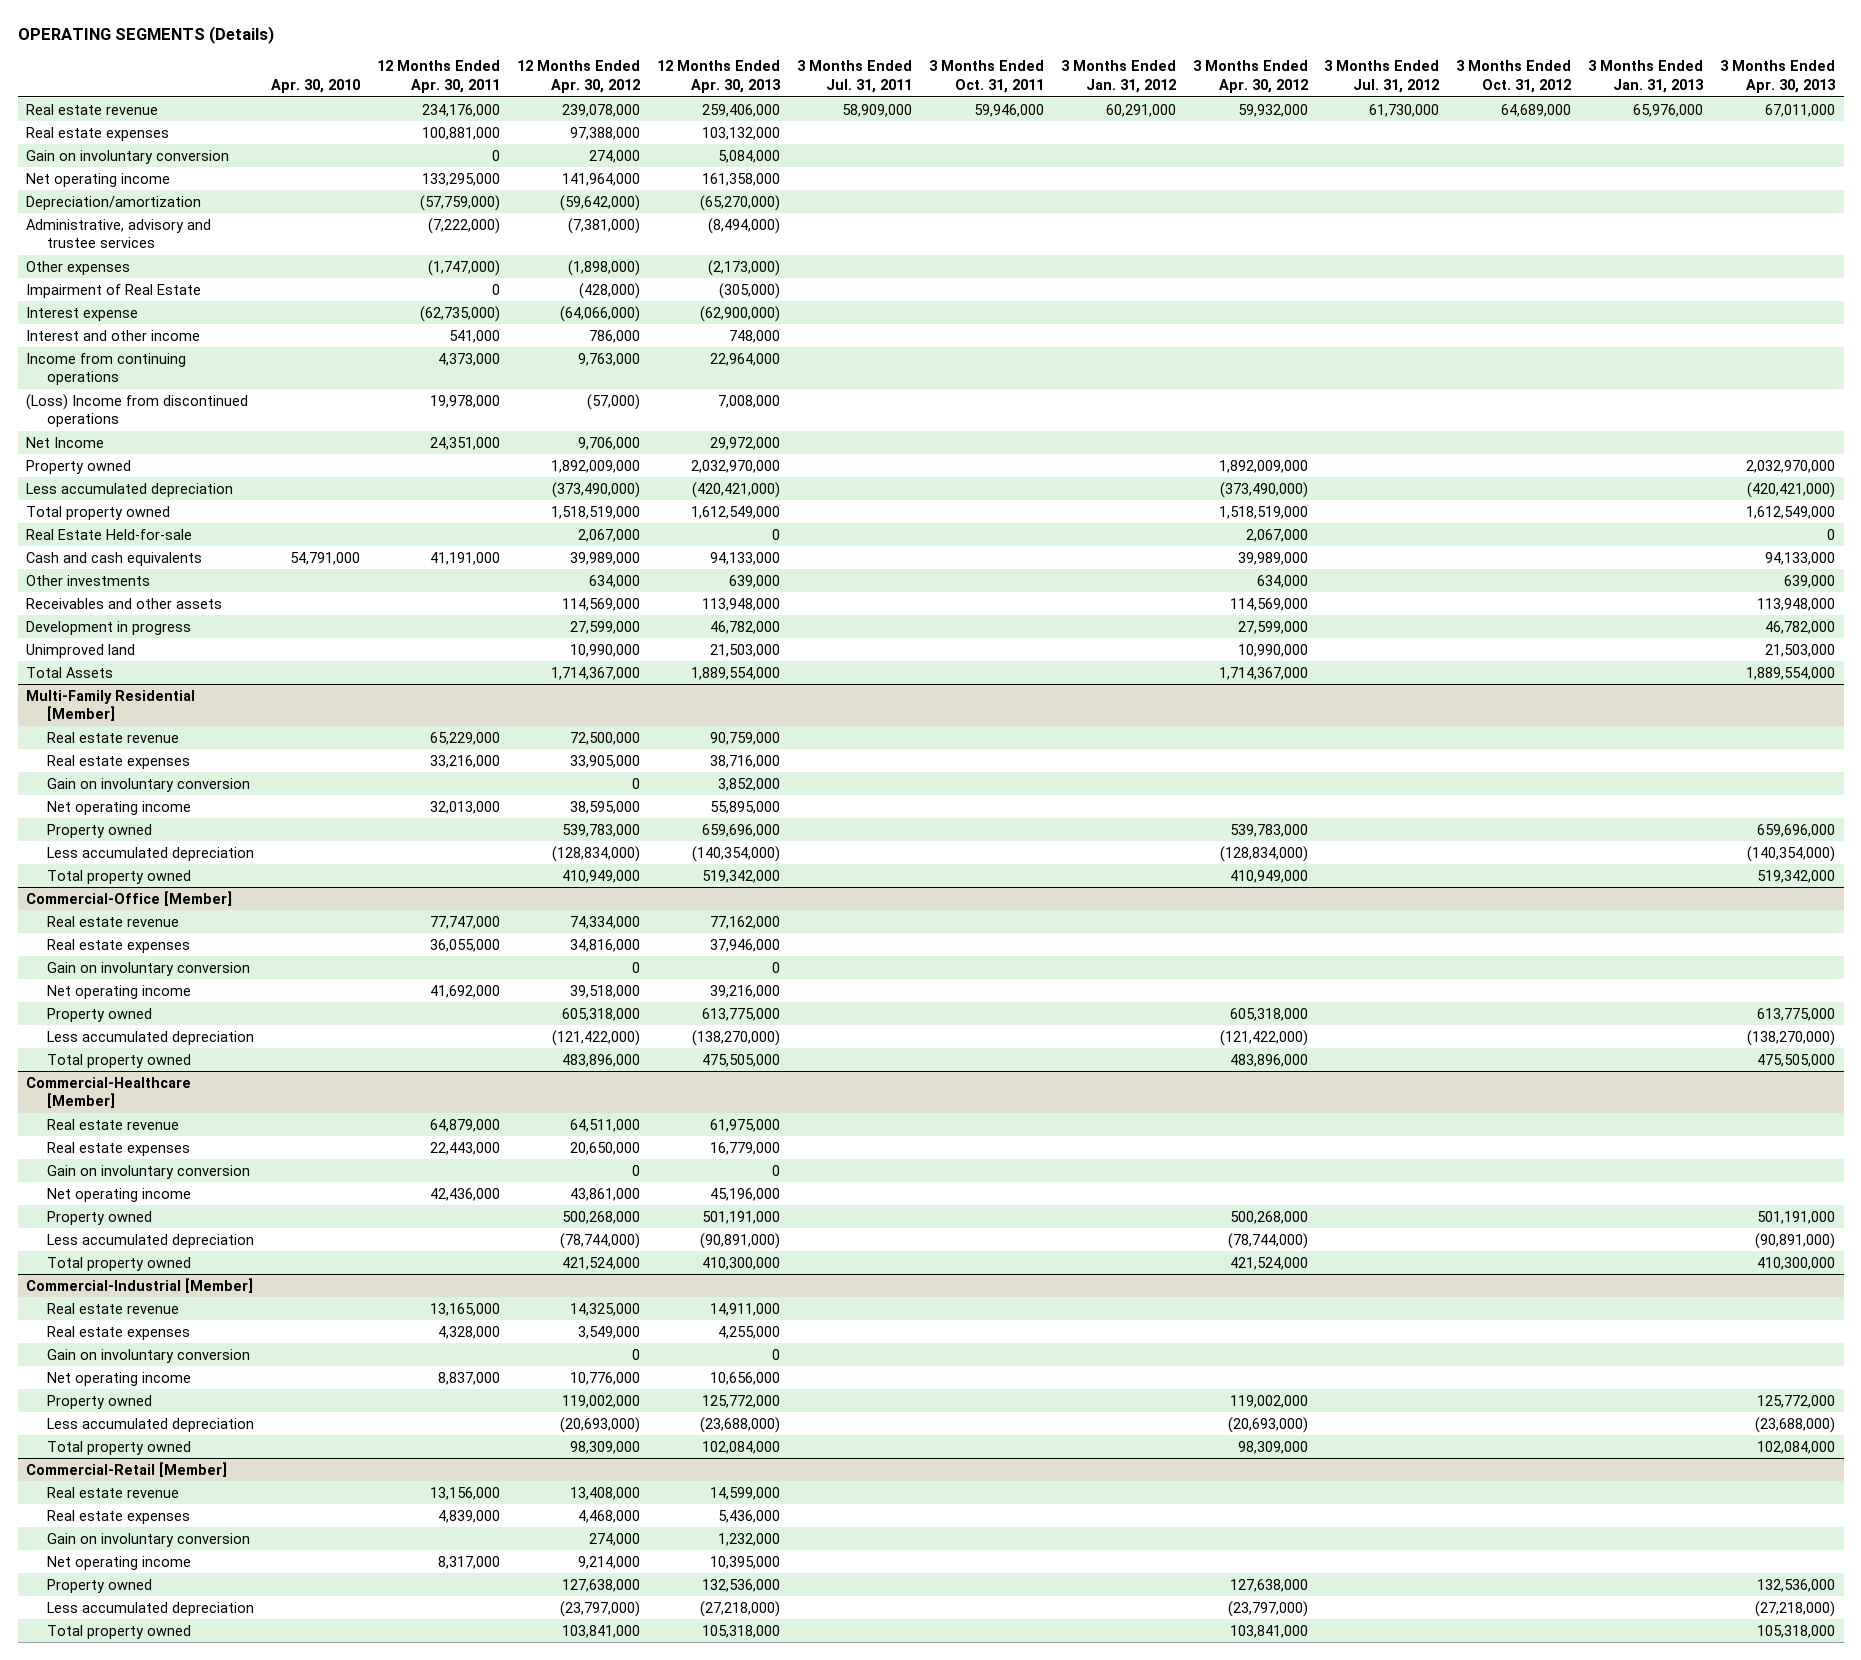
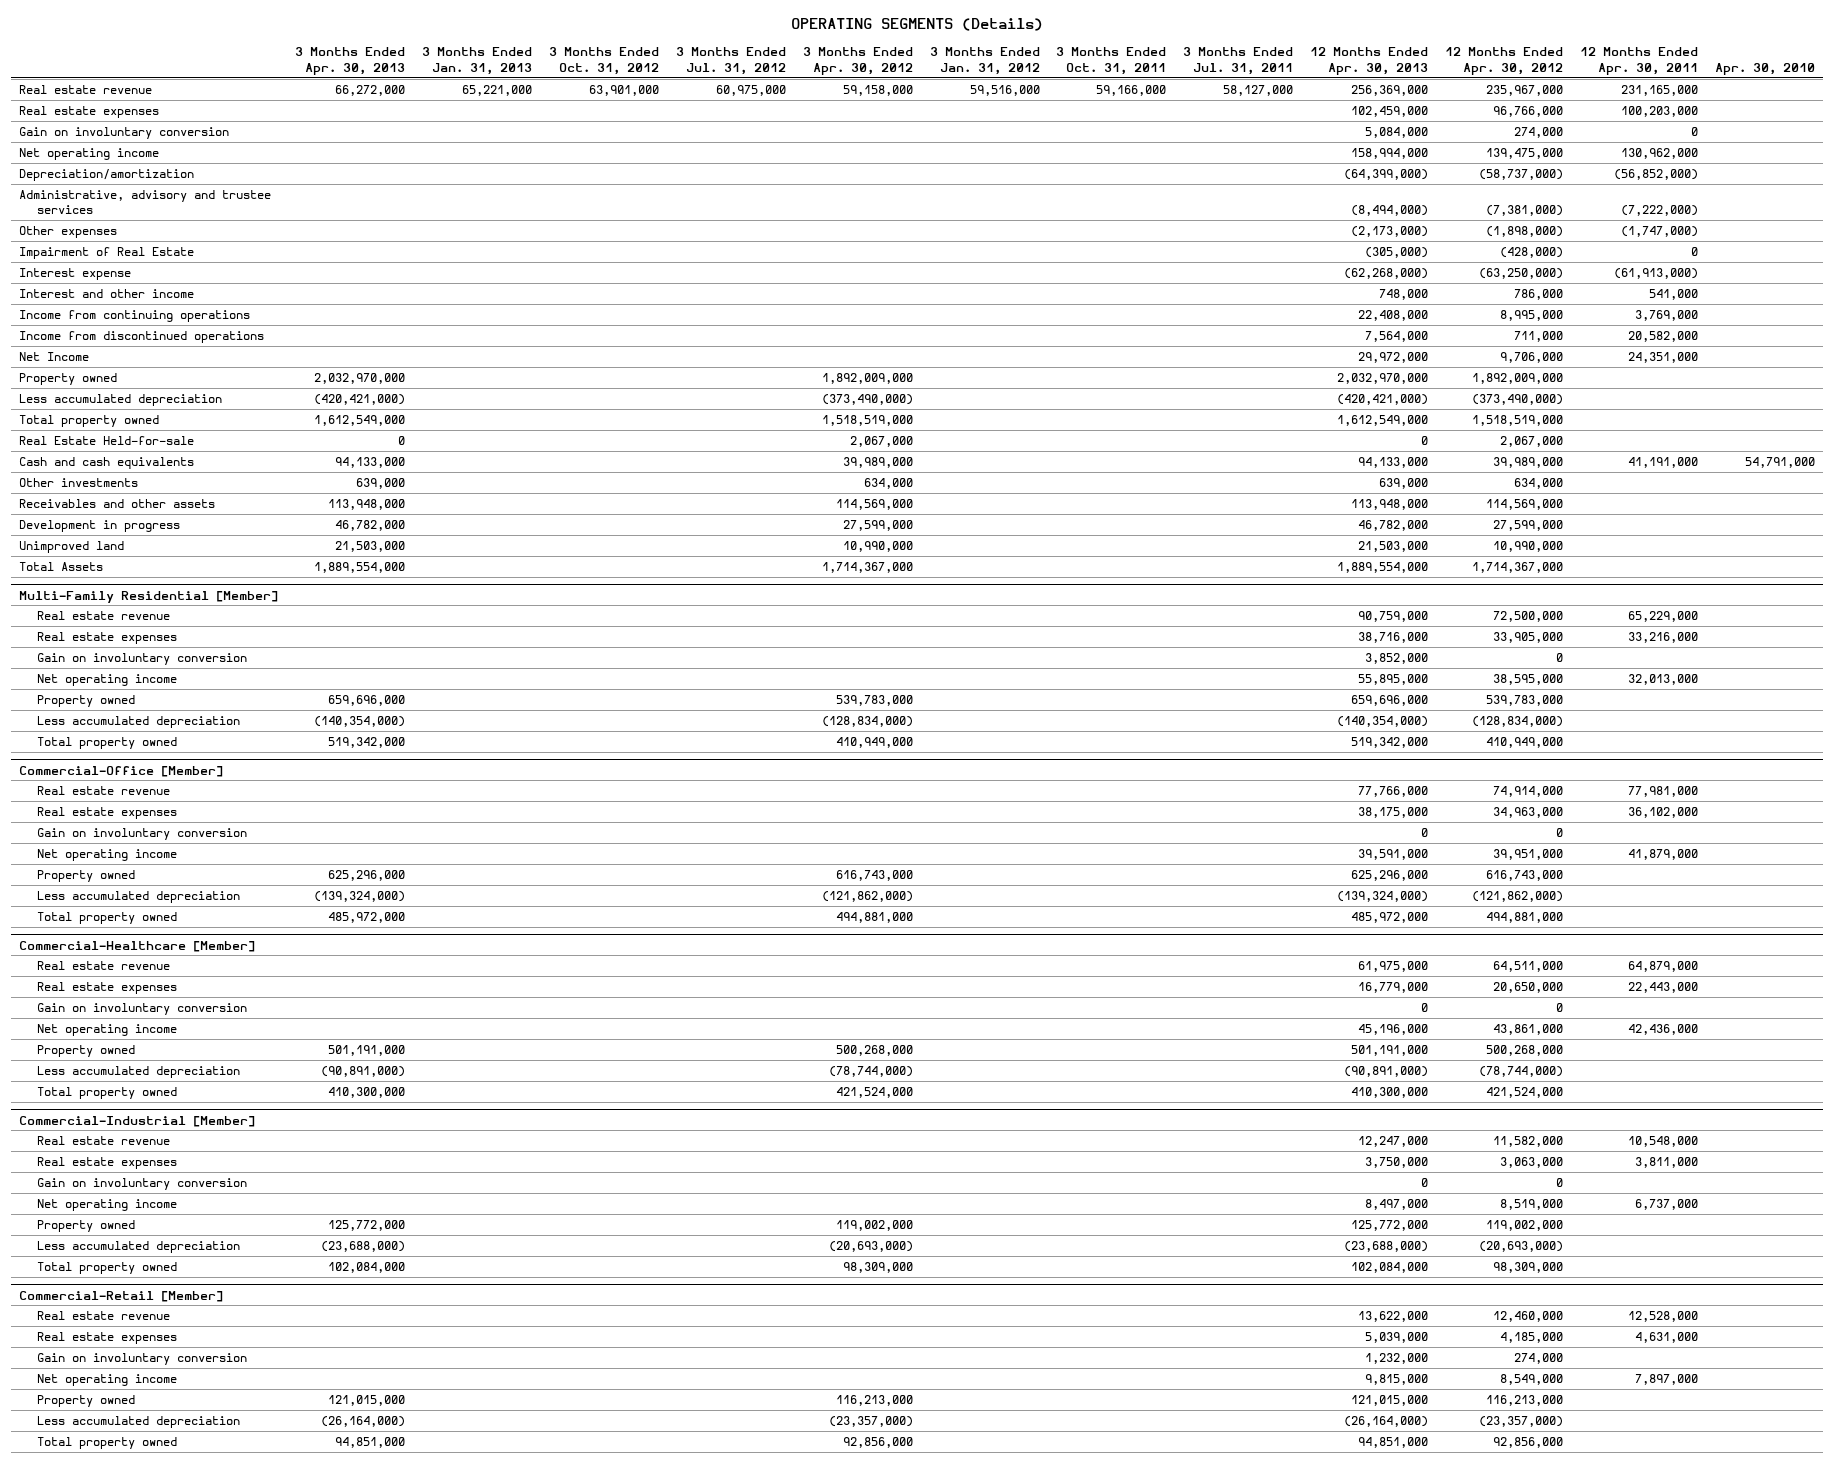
- | Apr. 30, 2010 | 12 Months Ended Apr. 30, 2011 | 12 Months Ended Apr. 30, 2012 | 12 Months Ended Apr. 30, 2013 | 3 Months Ended Jul. 31, 2011 | 3 Months Ended Oct. 31, 2011 | 3 Months Ended Jan. 31, 2012 | 3 Months Ended Apr. 30, 2012 | 3 Months Ended Jul. 31, 2012 | 3 Months Ended Oct. 31, 2012 | 3 Months Ended Jan. 31, 2013 | 3 Months Ended Apr. 30, 2013
+ | 3 Months Ended Apr. 30, 2013 | 3 Months Ended Jan. 31, 2013 | 3 Months Ended Oct. 31, 2012 | 3 Months Ended Jul. 31, 2012 | 3 Months Ended Apr. 30, 2012 | 3 Months Ended Jan. 31, 2012 | 3 Months Ended Oct. 31, 2011 | 3 Months Ended Jul. 31, 2011 | 12 Months Ended Apr. 30, 2013 | 12 Months Ended Apr. 30, 2012 | 12 Months Ended Apr. 30, 2011 | Apr. 30, 2010
- Real estate revenue | | 234,176,000 | 239,078,000 | 259,406,000 | 58,909,000 | 59,946,000 | 60,291,000 | 59,932,000 | 61,730,000 | 64,689,000 | 65,976,000 | 67,011,000
- Real estate expenses | | 100,881,000 | 97,388,000 | 103,132,000 | | | | | | | |
+ Real estate revenue | 66,272,000 | 65,221,000 | 63,901,000 | 60,975,000 | 59,158,000 | 59,516,000 | 59,166,000 | 58,127,000 | 256,369,000 | 235,967,000 | 231,165,000 |
+ Real estate expenses | | | | | | | | | 102,459,000 | 96,766,000 | 100,203,000 |
- Net operating income | | 133,295,000 | 141,964,000 | 161,358,000 | | | | | | | |
- Depreciation/amortization | | (57,759,000) | (59,642,000) | (65,270,000) | | | | | | | |
+ Net operating income | | | | | | | | | 158,994,000 | 139,475,000 | 130,962,000 |
+ Depreciation/amortization | | | | | | | | | (64,399,000) | (58,737,000) | (56,852,000) |
- Interest expense | | (62,735,000) | (64,066,000) | (62,900,000) | | | | | | | |
+ Interest expense | | | | | | | | | (62,268,000) | (63,250,000) | (61,913,000) |
- Income from continuing operations | | 4,373,000 | 9,763,000 | 22,964,000 | | | | | | | |
- (Loss) Income from discontinued operations | | 19,978,000 | (57,000) | 7,008,000 | | | | | | | |
+ Income from continuing operations | | | | | | | | | 22,408,000 | 8,995,000 | 3,769,000 |
+ Income from discontinued operations | | | | | | | | | 7,564,000 | 711,000 | 20,582,000 |
@ Commercial-Office [Member]
- Real estate revenue | | 77,747,000 | 74,334,000 | 77,162,000 | | | | | | | |
- Real estate expenses | | 36,055,000 | 34,816,000 | 37,946,000 | | | | | | | |
+ Real estate revenue | | | | | | | | | 77,766,000 | 74,914,000 | 77,981,000 |
+ Real estate expenses | | | | | | | | | 38,175,000 | 34,963,000 | 36,102,000 |
- Net operating income | | 41,692,000 | 39,518,000 | 39,216,000 | | | | | | | |
- Property owned | | | 605,318,000 | 613,775,000 | | | | 605,318,000 | | | | 613,775,000
- Less accumulated depreciation | | | (121,422,000) | (138,270,000) | | | | (121,422,000) | | | | (138,270,000)
- Total property owned | | | 483,896,000 | 475,505,000 | | | | 483,896,000 | | | | 475,505,000
+ Net operating income | | | | | | | | | 39,591,000 | 39,951,000 | 41,879,000 |
+ Property owned | 625,296,000 | | | | 616,743,000 | | | | 625,296,000 | 616,743,000 | |
+ Less accumulated depreciation | (139,324,000) | | | | (121,862,000) | | | | (139,324,000) | (121,862,000) | |
+ Total property owned | 485,972,000 | | | | 494,881,000 | | | | 485,972,000 | 494,881,000 | |
@ Commercial-Industrial [Member]
- Real estate revenue | | 13,165,000 | 14,325,000 | 14,911,000 | | | | | | | |
- Real estate expenses | | 4,328,000 | 3,549,000 | 4,255,000 | | | | | | | |
+ Real estate revenue | | | | | | | | | 12,247,000 | 11,582,000 | 10,548,000 |
+ Real estate expenses | | | | | | | | | 3,750,000 | 3,063,000 | 3,811,000 |
- Net operating income | | 8,837,000 | 10,776,000 | 10,656,000 | | | | | | | |
+ Net operating income | | | | | | | | | 8,497,000 | 8,519,000 | 6,737,000 |
@ Commercial-Retail [Member]
- Real estate revenue | | 13,156,000 | 13,408,000 | 14,599,000 | | | | | | | |
- Real estate expenses | | 4,839,000 | 4,468,000 | 5,436,000 | | | | | | | |
+ Real estate revenue | | | | | | | | | 13,622,000 | 12,460,000 | 12,528,000 |
+ Real estate expenses | | | | | | | | | 5,039,000 | 4,185,000 | 4,631,000 |
- Net operating income | | 8,317,000 | 9,214,000 | 10,395,000 | | | | | | | |
- Property owned | | | 127,638,000 | 132,536,000 | | | | 127,638,000 | | | | 132,536,000
- Less accumulated depreciation | | | (23,797,000) | (27,218,000) | | | | (23,797,000) | | | | (27,218,000)
- Total property owned | | | 103,841,000 | 105,318,000 | | | | 103,841,000 | | | | 105,318,000
+ Net operating income | | | | | | | | | 9,815,000 | 8,549,000 | 7,897,000 |
+ Property owned | 121,015,000 | | | | 116,213,000 | | | | 121,015,000 | 116,213,000 | |
+ Less accumulated depreciation | (26,164,000) | | | | (23,357,000) | | | | (26,164,000) | (23,357,000) | |
+ Total property owned | 94,851,000 | | | | 92,856,000 | | | | 94,851,000 | 92,856,000 | |

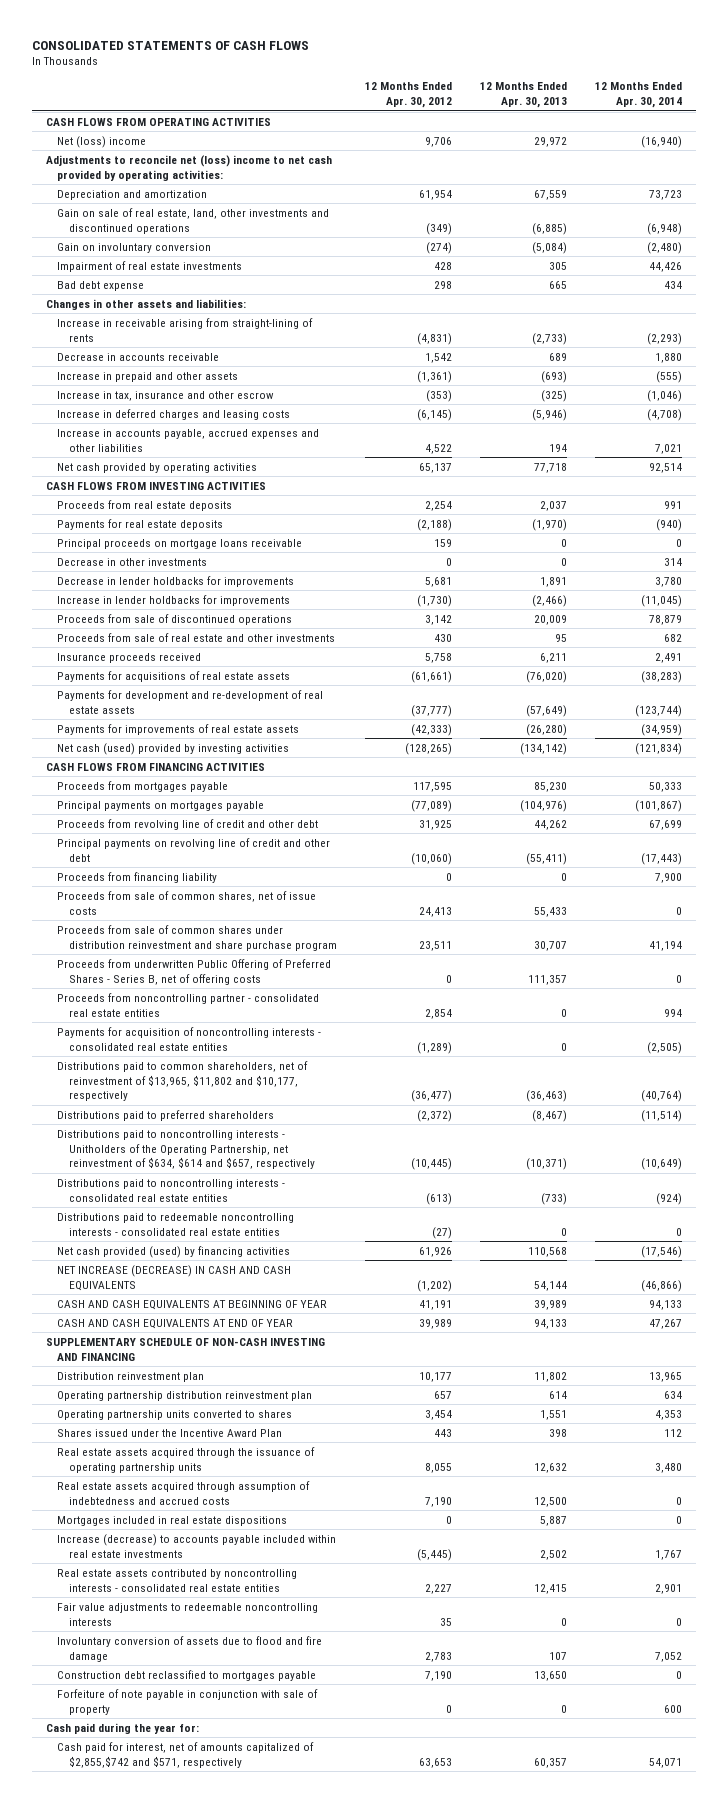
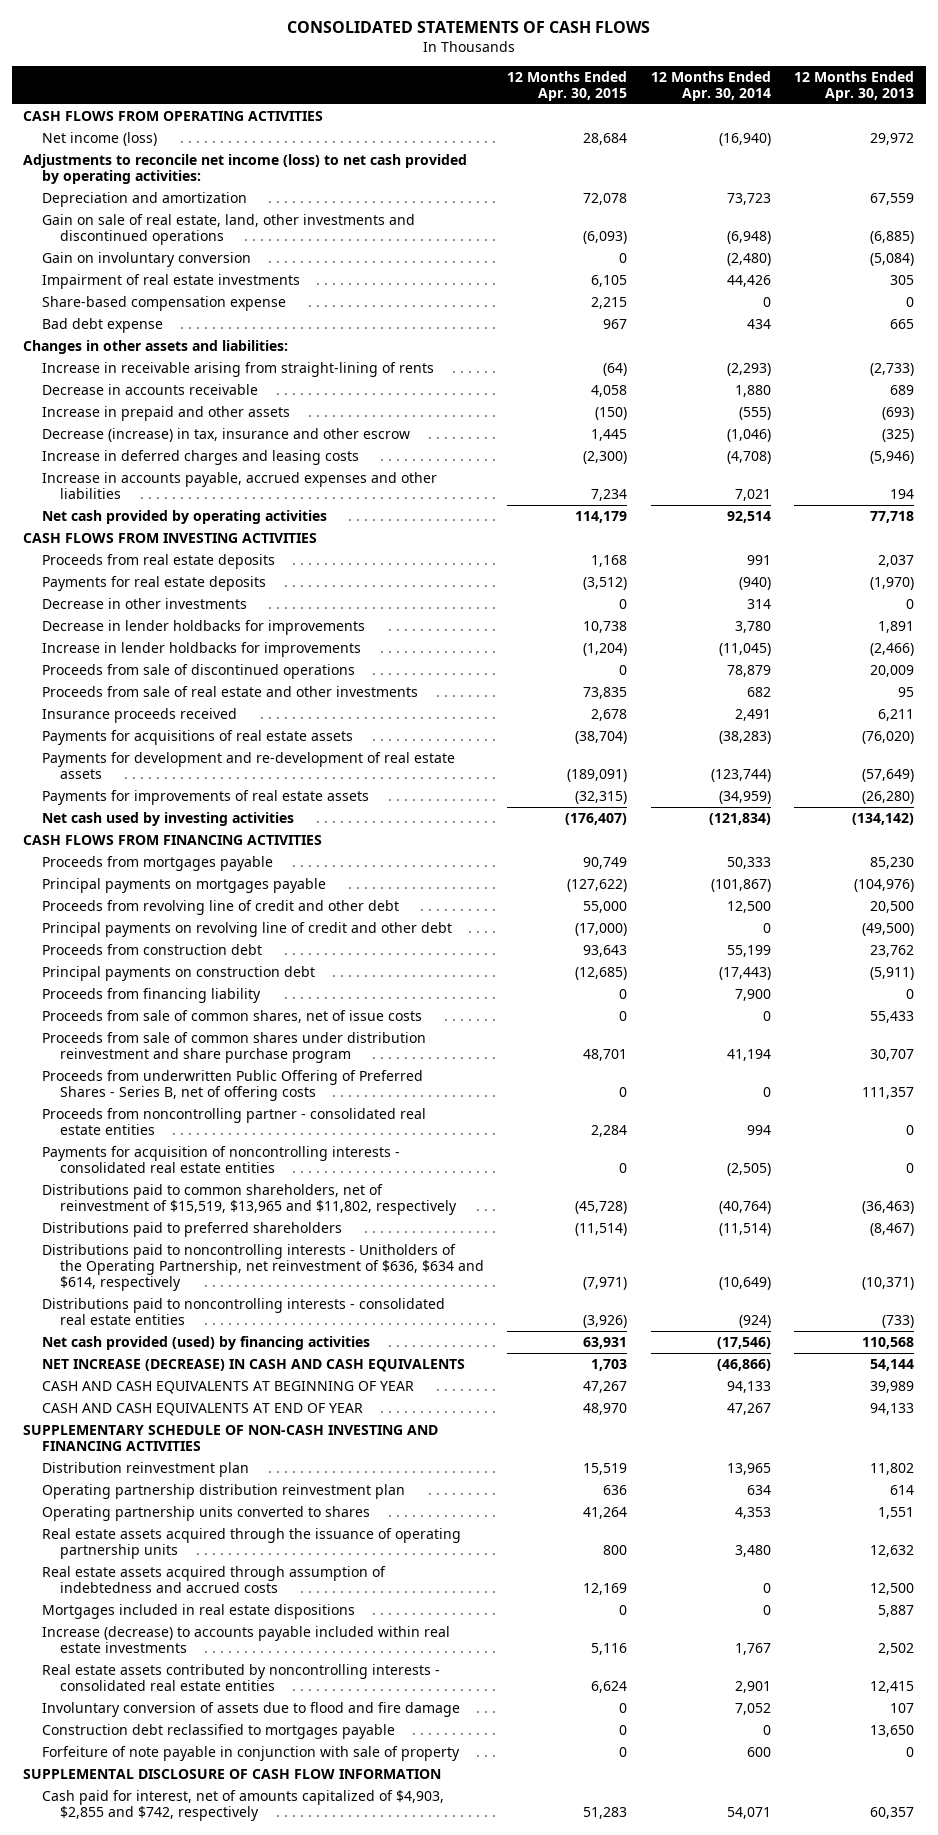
- | 12 Months Ended Apr. 30, 2012 | 12 Months Ended Apr. 30, 2013 | 12 Months Ended Apr. 30, 2014
+ | 12 Months Ended Apr. 30, 2015 | 12 Months Ended Apr. 30, 2014 | 12 Months Ended Apr. 30, 2013
- Net (loss) income | 9,706 | 29,972 | (16,940)
- Adjustments to reconcile net (loss) income to net cash provided by operating activities:
+ Net income (loss) | 28,684 | (16,940) | 29,972
+ Adjustments to reconcile net income (loss) to net cash provided by operating activities:
+ Share-based compensation expense | 2,215 | 0 | 0
- Increase in tax, insurance and other escrow | (353) | (325) | (1,046)
+ Decrease (increase) in tax, insurance and other escrow | 1,445 | (1,046) | (325)
- Principal proceeds on mortgage loans receivable | 159 | 0 | 0
- Net cash (used) provided by investing activities | (128,265) | (134,142) | (121,834)
+ Net cash used by investing activities | (176,407) | (121,834) | (134,142)
- Proceeds from revolving line of credit and other debt | 31,925 | 44,262 | 67,699
- Principal payments on revolving line of credit and other debt | (10,060) | (55,411) | (17,443)
+ Proceeds from revolving line of credit and other debt | 55,000 | 12,500 | 20,500
+ Principal payments on revolving line of credit and other debt | (17,000) | 0 | (49,500)
+ Proceeds from construction debt | 93,643 | 55,199 | 23,762
+ Principal payments on construction debt | (12,685) | (17,443) | (5,911)
- Distributions paid to common shareholders, net of reinvestment of $13,965, $11,802 and $10,177, respectively | (36,477) | (36,463) | (40,764)
+ Distributions paid to common shareholders, net of reinvestment of $15,519, $13,965 and $11,802, respectively | (45,728) | (40,764) | (36,463)
- Distributions paid to noncontrolling interests - Unitholders of the Operating Partnership, net reinvestment of $634, $614 and $657, respectively | (10,445) | (10,371) | (10,649)
+ Distributions paid to noncontrolling interests - Unitholders of the Operating Partnership, net reinvestment of $636, $634 and $614, respectively | (7,971) | (10,649) | (10,371)
- Distributions paid to redeemable noncontrolling interests - consolidated real estate entities | (27) | 0 | 0
- SUPPLEMENTARY SCHEDULE OF NON-CASH INVESTING AND FINANCING
+ SUPPLEMENTARY SCHEDULE OF NON-CASH INVESTING AND FINANCING ACTIVITIES
- Shares issued under the Incentive Award Plan | 443 | 398 | 112
- Fair value adjustments to redeemable noncontrolling interests | 35 | 0 | 0
- Cash paid during the year for:
- Cash paid for interest, net of amounts capitalized of $2,855,$742 and $571, respectively | 63,653 | 60,357 | 54,071
+ SUPPLEMENTAL DISCLOSURE OF CASH FLOW INFORMATION
+ Cash paid for interest, net of amounts capitalized of $4,903, $2,855 and $742, respectively | 51,283 | 54,071 | 60,357

